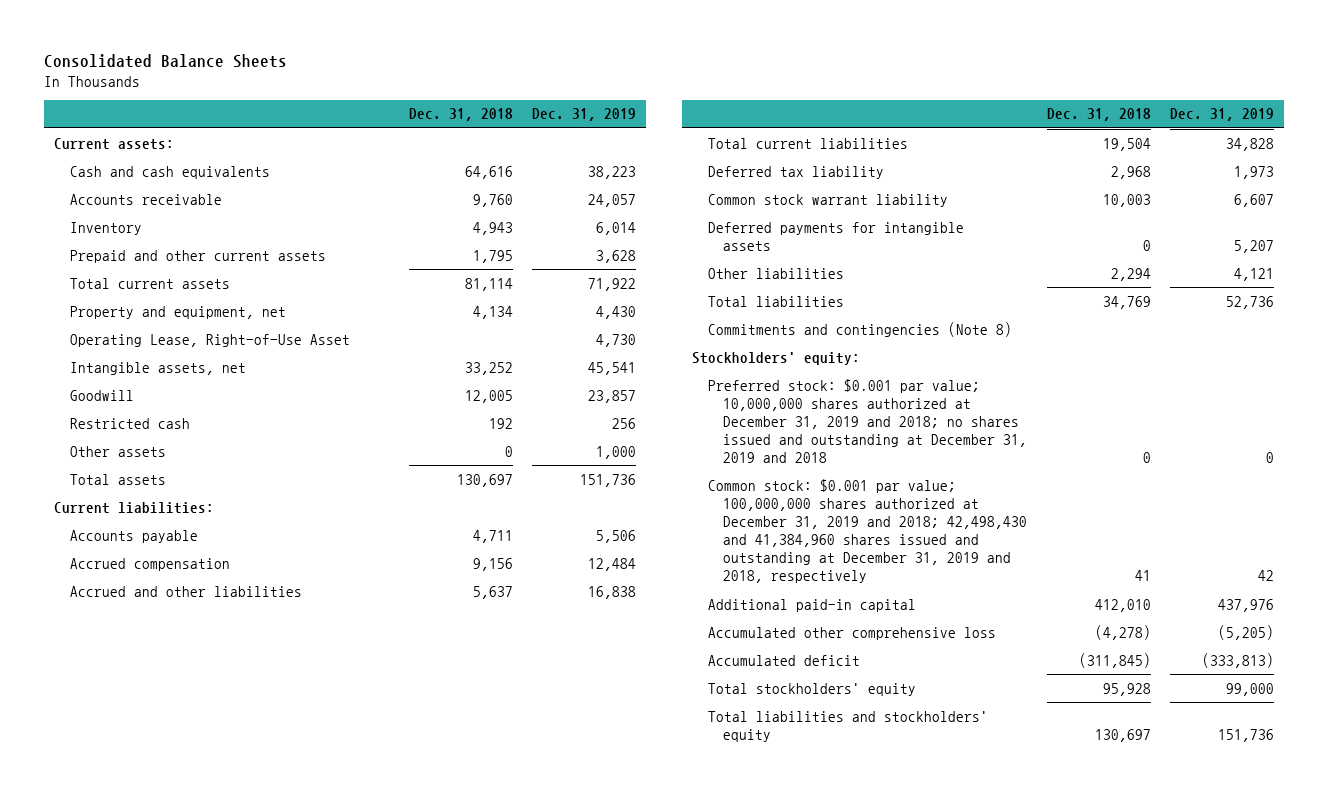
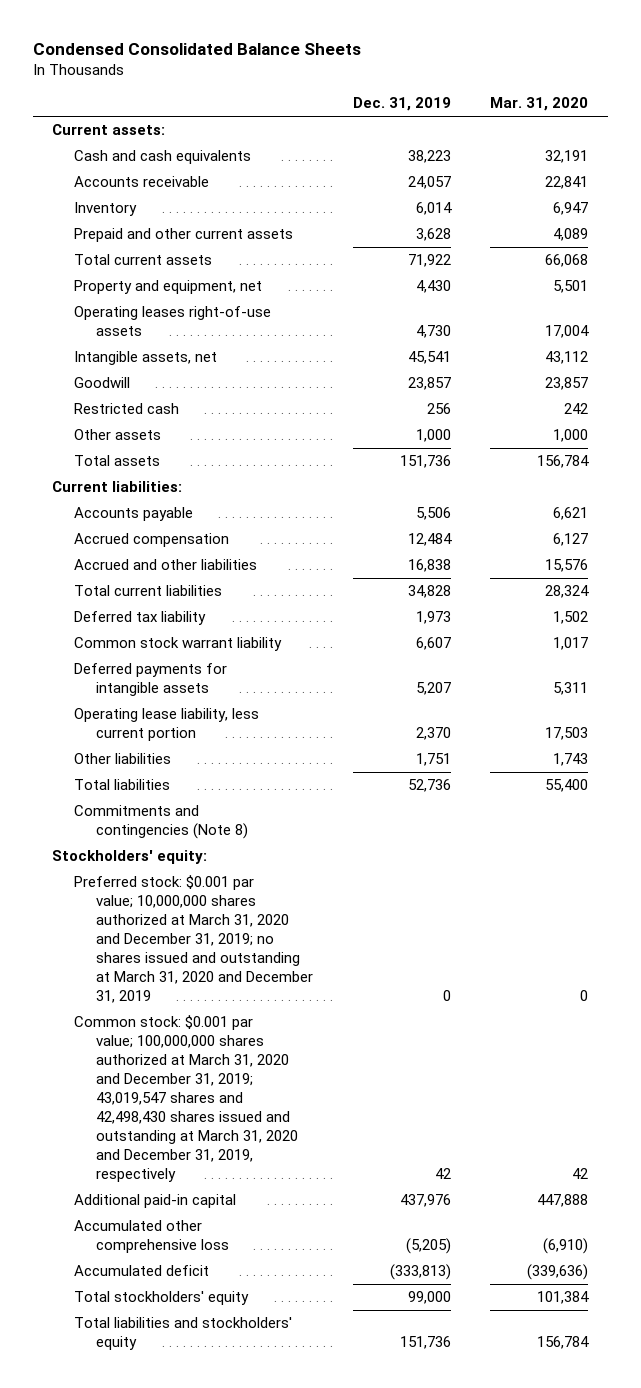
- Consolidated Balance Sheets
+ Condensed Consolidated Balance Sheets
- | Dec. 31, 2018 | Dec. 31, 2019
+ | Dec. 31, 2019 | Mar. 31, 2020
- Operating Lease, Right-of-Use Asset | | 4,730
+ Operating leases right-of-use assets | 4,730 | 17,004
- Other liabilities | 2,294 | 4,121
+ Operating lease liability, less current portion | 2,370 | 17,503
+ Other liabilities | 1,751 | 1,743
- Preferred stock: $0.001 par value; 10,000,000 shares authorized at December 31, 2019 and 2018; no shares issued and outstanding at December 31, 2019 and 2018 | 0 | 0
- Common stock: $0.001 par value; 100,000,000 shares authorized at December 31, 2019 and 2018; 42,498,430 and 41,384,960 shares issued and outstanding at December 31, 2019 and 2018, respectively | 41 | 42
+ Preferred stock: $0.001 par value; 10,000,000 shares authorized at March 31, 2020 and December 31, 2019; no shares issued and outstanding at March 31, 2020 and December 31, 2019 | 0 | 0
+ Common stock: $0.001 par value; 100,000,000 shares authorized at March 31, 2020 and December 31, 2019; 43,019,547 shares and 42,498,430 shares issued and outstanding at March 31, 2020 and December 31, 2019, respectively | 42 | 42

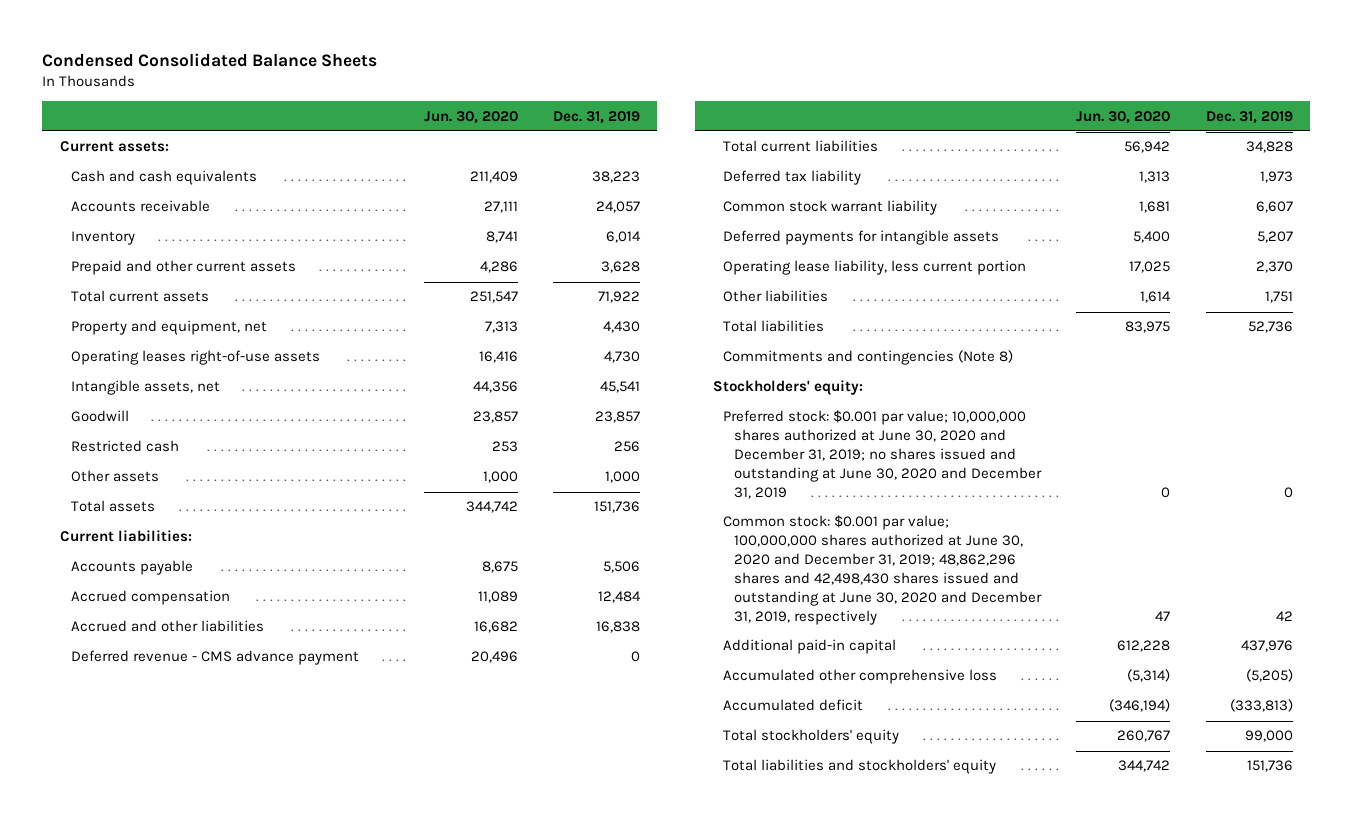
- | Dec. 31, 2019 | Mar. 31, 2020
+ | Jun. 30, 2020 | Dec. 31, 2019
+ Deferred revenue - CMS advance payment | 20,496 | 0
- Preferred stock: $0.001 par value; 10,000,000 shares authorized at March 31, 2020 and December 31, 2019; no shares issued and outstanding at March 31, 2020 and December 31, 2019 | 0 | 0
- Common stock: $0.001 par value; 100,000,000 shares authorized at March 31, 2020 and December 31, 2019; 43,019,547 shares and 42,498,430 shares issued and outstanding at March 31, 2020 and December 31, 2019, respectively | 42 | 42
+ Preferred stock: $0.001 par value; 10,000,000 shares authorized at June 30, 2020 and December 31, 2019; no shares issued and outstanding at June 30, 2020 and December 31, 2019 | 0 | 0
+ Common stock: $0.001 par value; 100,000,000 shares authorized at June 30, 2020 and December 31, 2019; 48,862,296 shares and 42,498,430 shares issued and outstanding at June 30, 2020 and December 31, 2019, respectively | 47 | 42

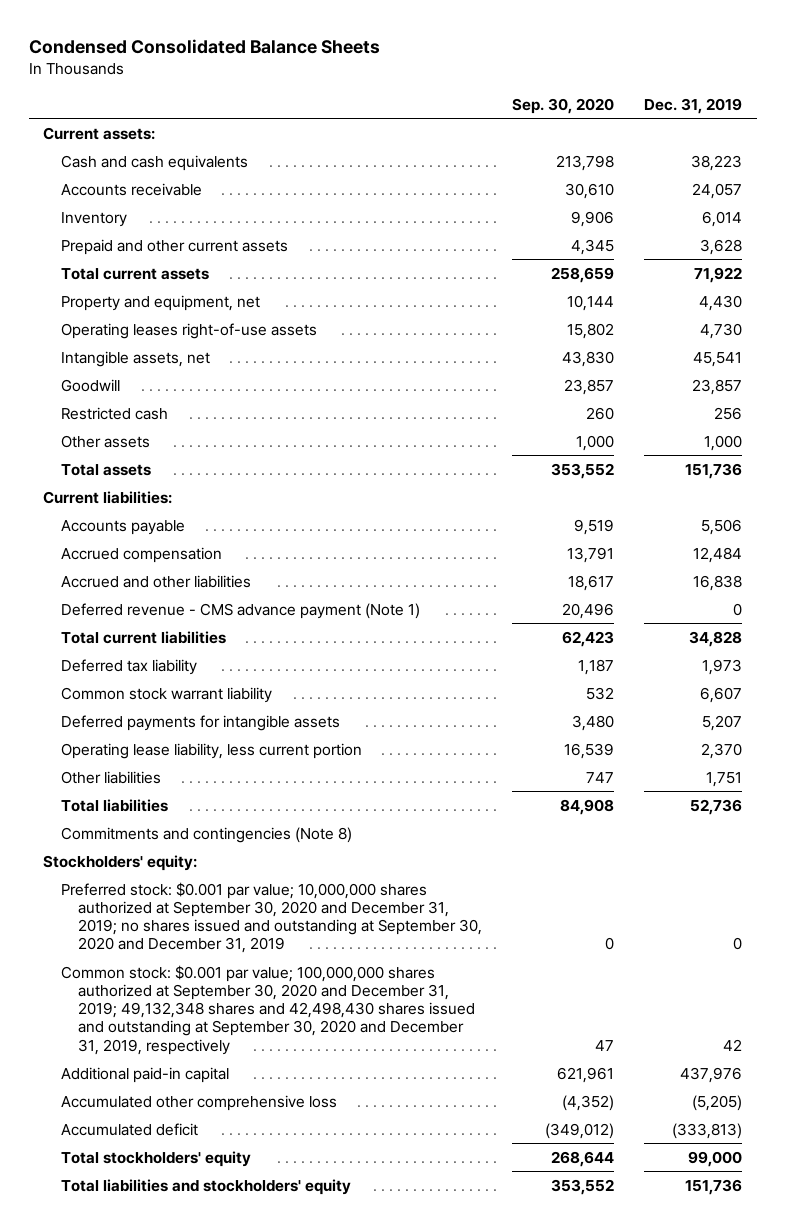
- | Jun. 30, 2020 | Dec. 31, 2019
+ | Sep. 30, 2020 | Dec. 31, 2019
- Deferred revenue - CMS advance payment | 20,496 | 0
+ Deferred revenue - CMS advance payment (Note 1) | 20,496 | 0
- Preferred stock: $0.001 par value; 10,000,000 shares authorized at June 30, 2020 and December 31, 2019; no shares issued and outstanding at June 30, 2020 and December 31, 2019 | 0 | 0
- Common stock: $0.001 par value; 100,000,000 shares authorized at June 30, 2020 and December 31, 2019; 48,862,296 shares and 42,498,430 shares issued and outstanding at June 30, 2020 and December 31, 2019, respectively | 47 | 42
+ Preferred stock: $0.001 par value; 10,000,000 shares authorized at September 30, 2020 and December 31, 2019; no shares issued and outstanding at September 30, 2020 and December 31, 2019 | 0 | 0
+ Common stock: $0.001 par value; 100,000,000 shares authorized at September 30, 2020 and December 31, 2019; 49,132,348 shares and 42,498,430 shares issued and outstanding at September 30, 2020 and December 31, 2019, respectively | 47 | 42

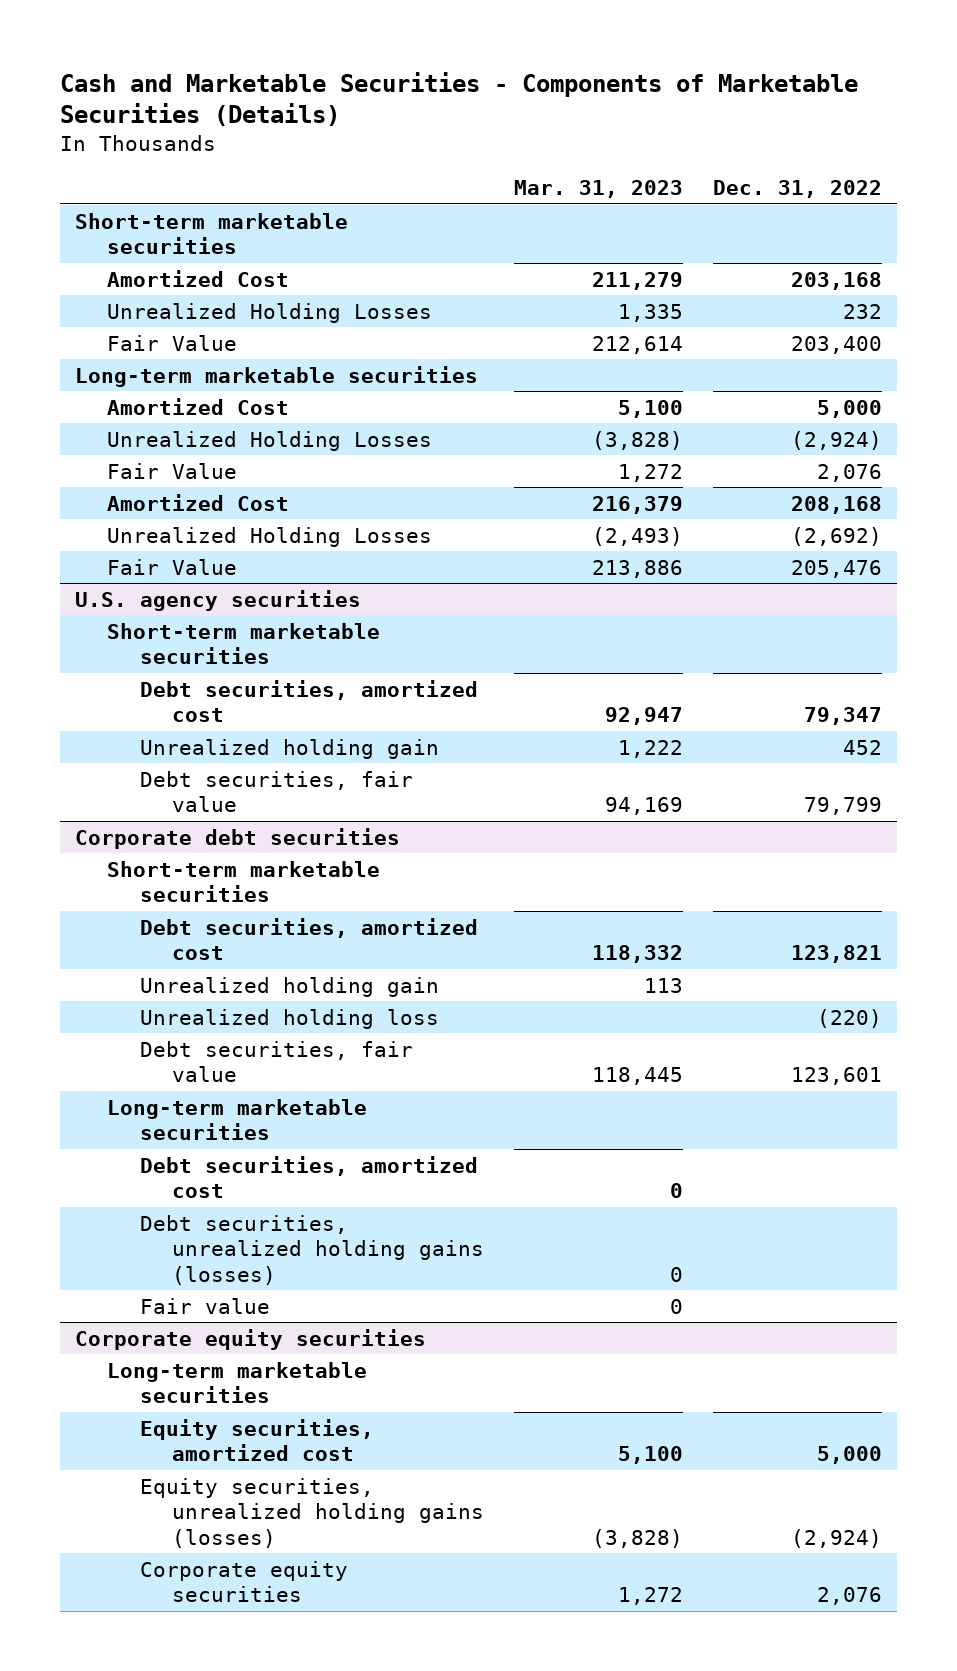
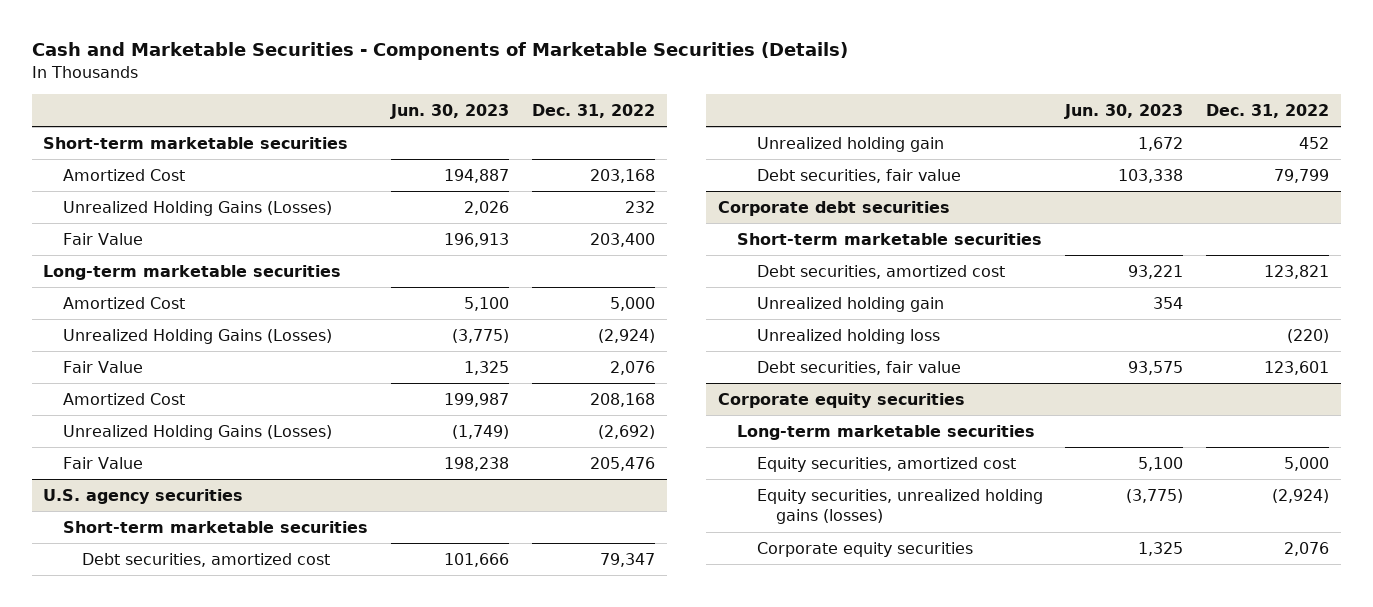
- | Mar. 31, 2023 | Dec. 31, 2022
+ | Jun. 30, 2023 | Dec. 31, 2022
- Unrealized Holding Losses | 1,335 | 232
+ Unrealized Holding Gains (Losses) | 2,026 | 232
- Unrealized Holding Losses | (3,828) | (2,924)
+ Unrealized Holding Gains (Losses) | (3,775) | (2,924)
- Unrealized Holding Losses | (2,493) | (2,692)
+ Unrealized Holding Gains (Losses) | (1,749) | (2,692)
@ Corporate debt securities
- Long-term marketable securities
- Debt securities, amortized cost | 0 |
- Debt securities, unrealized holding gains (losses) | 0 |
- Fair value | 0 |

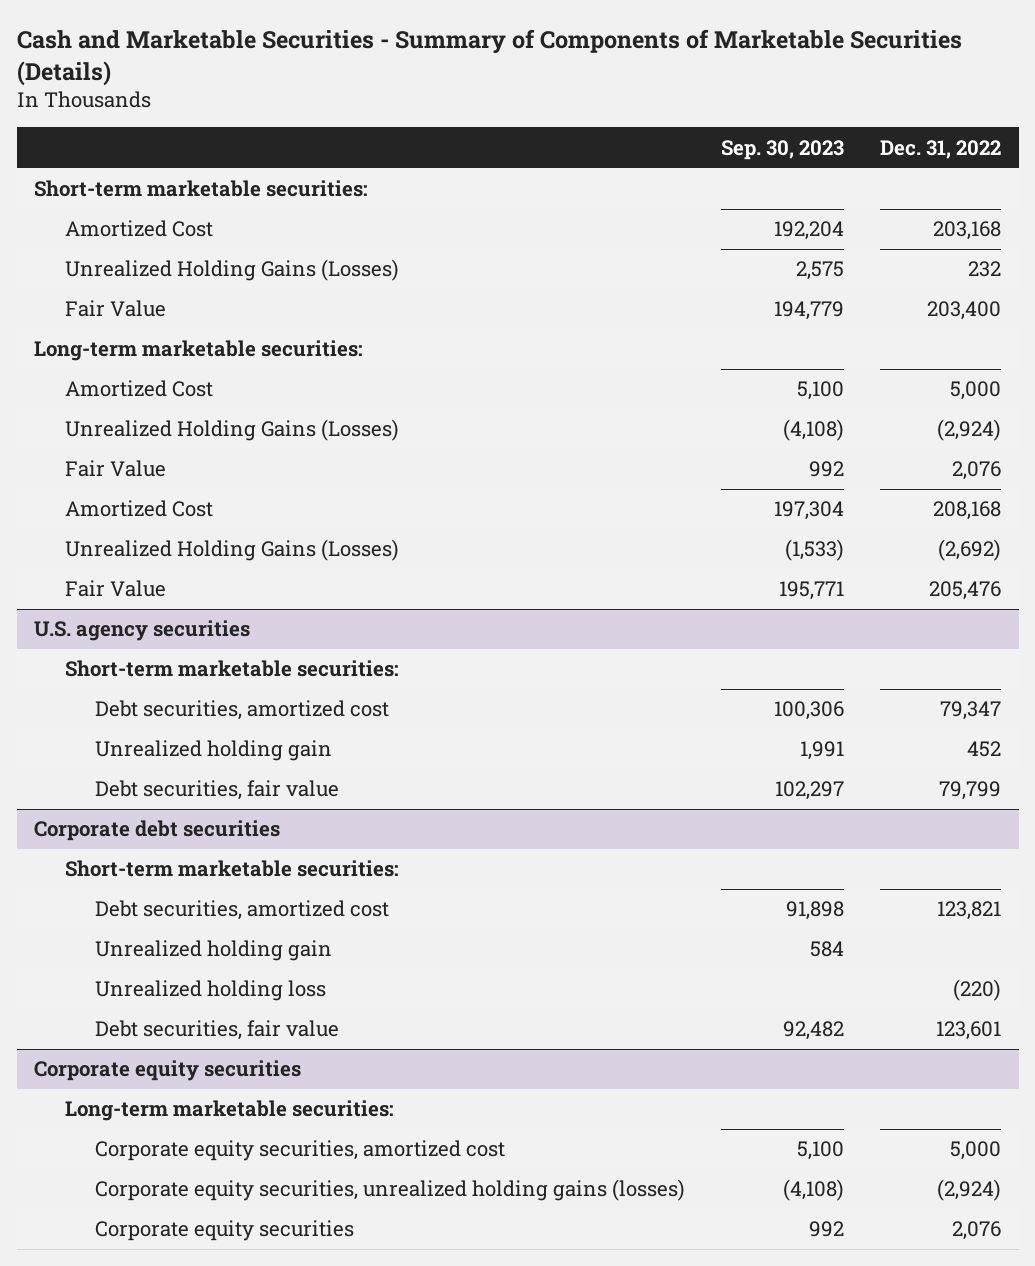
- Cash and Marketable Securities - Components of Marketable Securities (Details)
+ Cash and Marketable Securities - Summary of Components of Marketable Securities (Details)
- | Jun. 30, 2023 | Dec. 31, 2022
+ | Sep. 30, 2023 | Dec. 31, 2022
- Short-term marketable securities
+ Short-term marketable securities:
- Long-term marketable securities
+ Long-term marketable securities:
@ U.S. agency securities
- Short-term marketable securities
+ Short-term marketable securities:
@ Corporate debt securities
- Short-term marketable securities
+ Short-term marketable securities:
@ Corporate equity securities
- Long-term marketable securities
- Equity securities, amortized cost | 5,100 | 5,000
- Equity securities, unrealized holding gains (losses) | (3,775) | (2,924)
+ Long-term marketable securities:
+ Corporate equity securities, amortized cost | 5,100 | 5,000
+ Corporate equity securities, unrealized holding gains (losses) | (4,108) | (2,924)

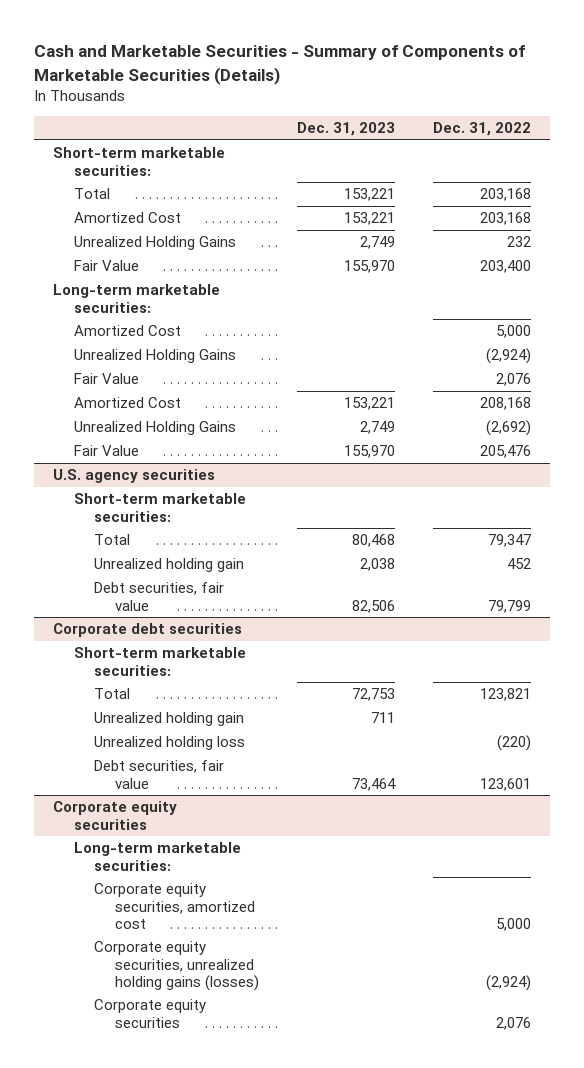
- | Sep. 30, 2023 | Dec. 31, 2022
+ | Dec. 31, 2023 | Dec. 31, 2022
+ Total | 153,221 | 203,168
- Unrealized Holding Gains (Losses) | 2,575 | 232
+ Unrealized Holding Gains | 2,749 | 232
- Unrealized Holding Gains (Losses) | (4,108) | (2,924)
+ Unrealized Holding Gains | | (2,924)
- Unrealized Holding Gains (Losses) | (1,533) | (2,692)
+ Unrealized Holding Gains | 2,749 | (2,692)
@ U.S. agency securities
- Debt securities, amortized cost | 100,306 | 79,347
+ Total | 80,468 | 79,347
@ Corporate debt securities
- Debt securities, amortized cost | 91,898 | 123,821
+ Total | 72,753 | 123,821

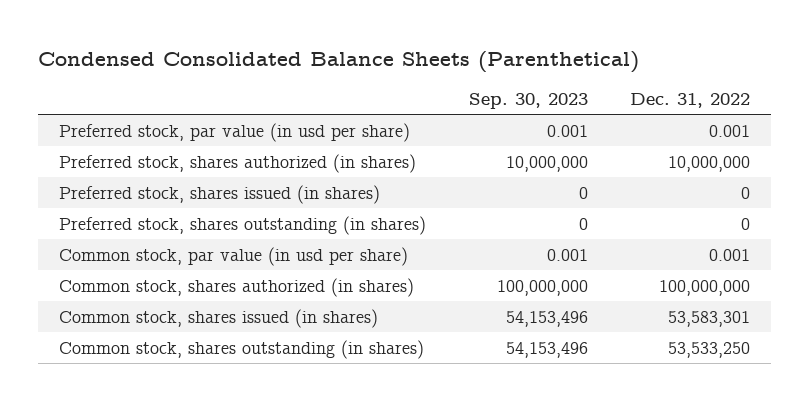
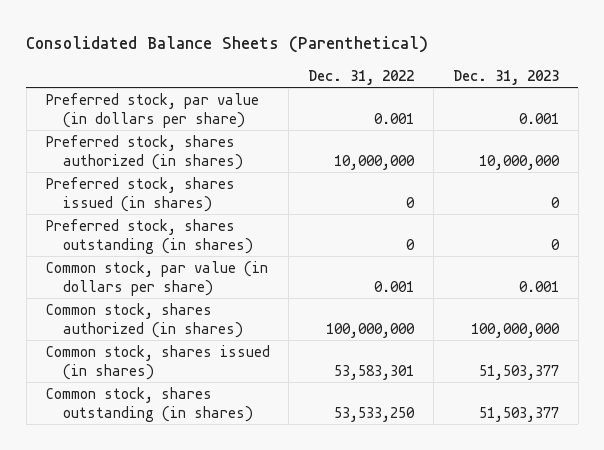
- Condensed Consolidated Balance Sheets (Parenthetical)
+ Consolidated Balance Sheets (Parenthetical)
- | Sep. 30, 2023 | Dec. 31, 2022
+ | Dec. 31, 2022 | Dec. 31, 2023
- Preferred stock, par value (in usd per share) | 0.001 | 0.001
+ Preferred stock, par value (in dollars per share) | 0.001 | 0.001
- Common stock, par value (in usd per share) | 0.001 | 0.001
+ Common stock, par value (in dollars per share) | 0.001 | 0.001

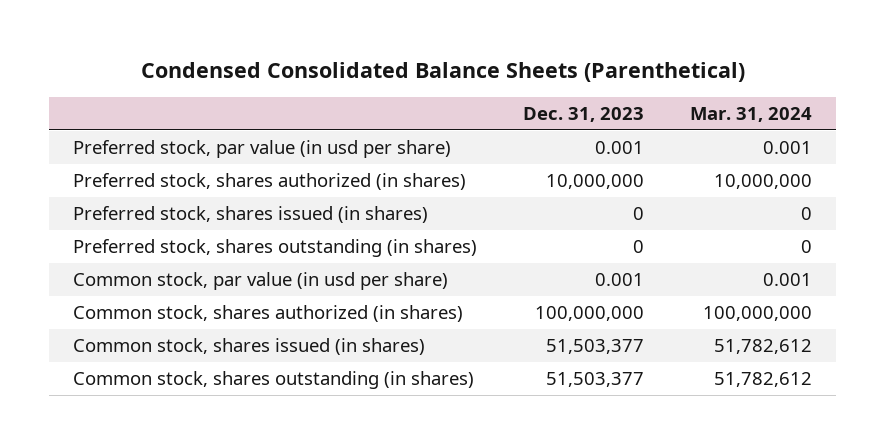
- Consolidated Balance Sheets (Parenthetical)
+ Condensed Consolidated Balance Sheets (Parenthetical)
- | Dec. 31, 2022 | Dec. 31, 2023
+ | Dec. 31, 2023 | Mar. 31, 2024
- Preferred stock, par value (in dollars per share) | 0.001 | 0.001
+ Preferred stock, par value (in usd per share) | 0.001 | 0.001
- Common stock, par value (in dollars per share) | 0.001 | 0.001
+ Common stock, par value (in usd per share) | 0.001 | 0.001

